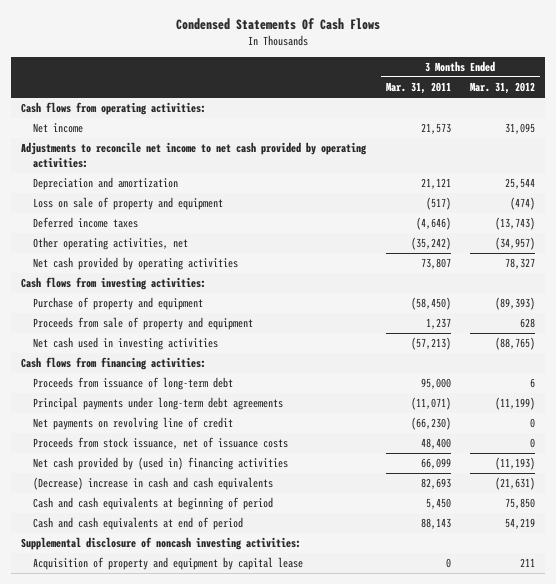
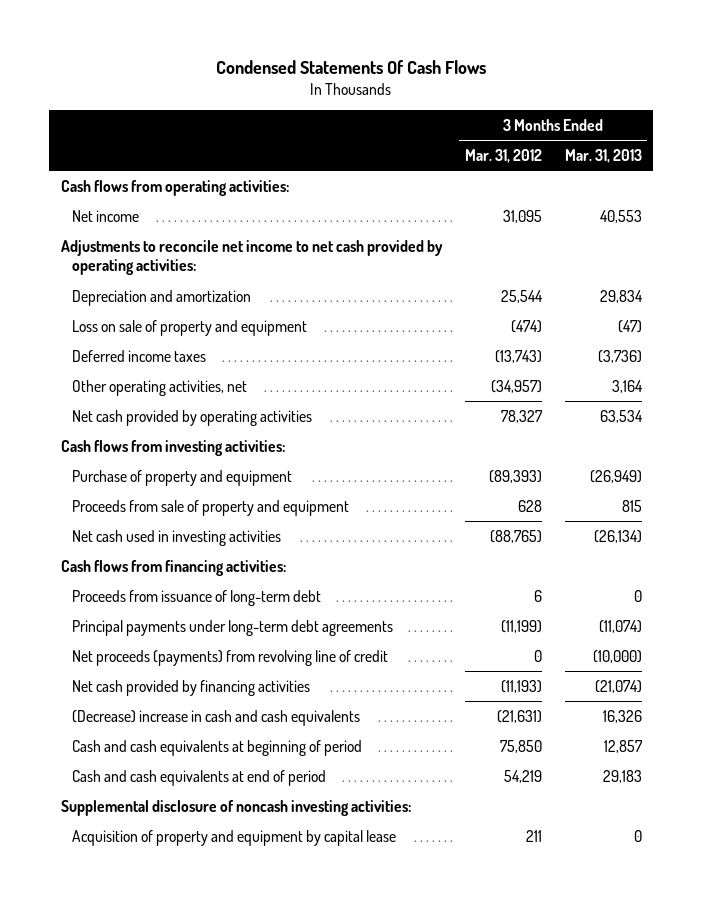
- | 3 Months Ended Mar. 31, 2011 | 3 Months Ended Mar. 31, 2012
+ | 3 Months Ended Mar. 31, 2012 | 3 Months Ended Mar. 31, 2013
- Net payments on revolving line of credit | (66,230) | 0
- Proceeds from stock issuance, net of issuance costs | 48,400 | 0
- Net cash provided by (used in) financing activities | 66,099 | (11,193)
+ Net proceeds (payments) from revolving line of credit | 0 | (10,000)
+ Net cash provided by financing activities | (11,193) | (21,074)

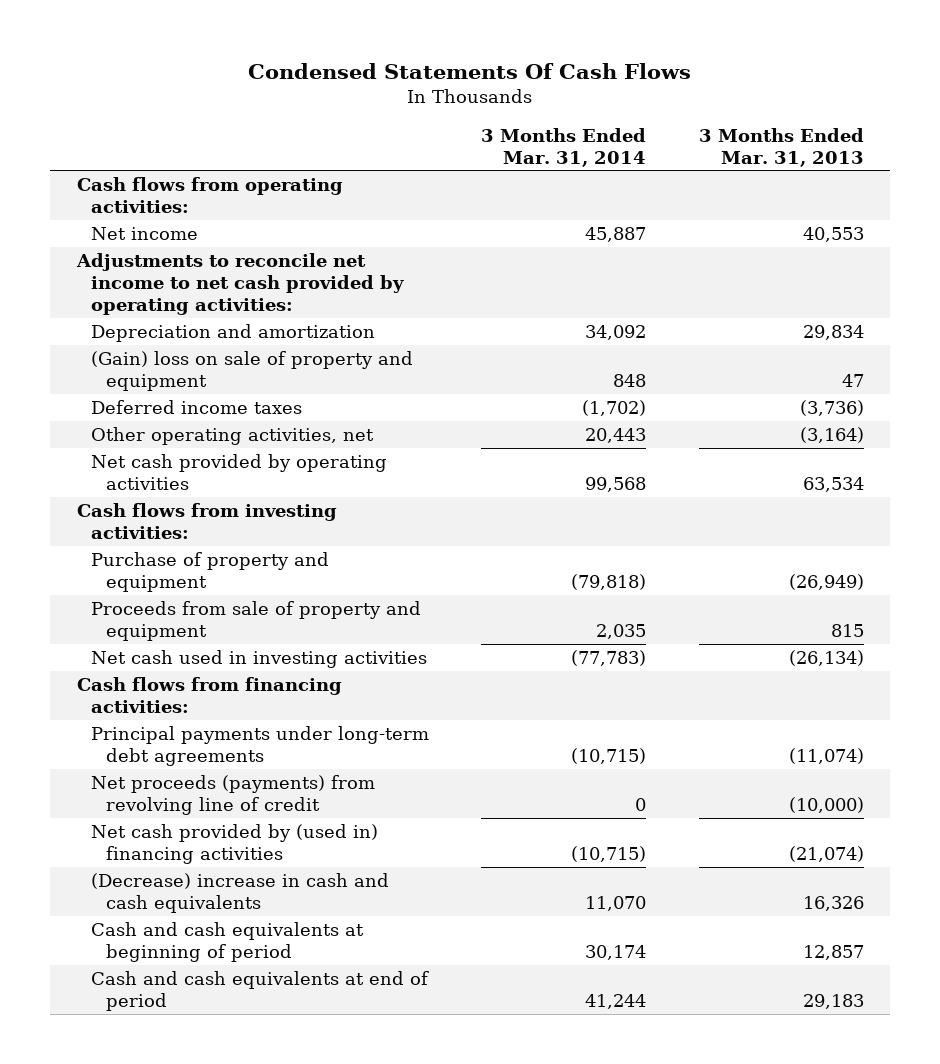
- | 3 Months Ended Mar. 31, 2012 | 3 Months Ended Mar. 31, 2013
+ | 3 Months Ended Mar. 31, 2014 | 3 Months Ended Mar. 31, 2013
- Loss on sale of property and equipment | (474) | (47)
+ (Gain) loss on sale of property and equipment | 848 | 47
- Other operating activities, net | (34,957) | 3,164
+ Other operating activities, net | 20,443 | (3,164)
- Proceeds from issuance of long-term debt | 6 | 0
- Net cash provided by financing activities | (11,193) | (21,074)
+ Net cash provided by (used in) financing activities | (10,715) | (21,074)
- Supplemental disclosure of noncash investing activities:
- Acquisition of property and equipment by capital lease | 211 | 0

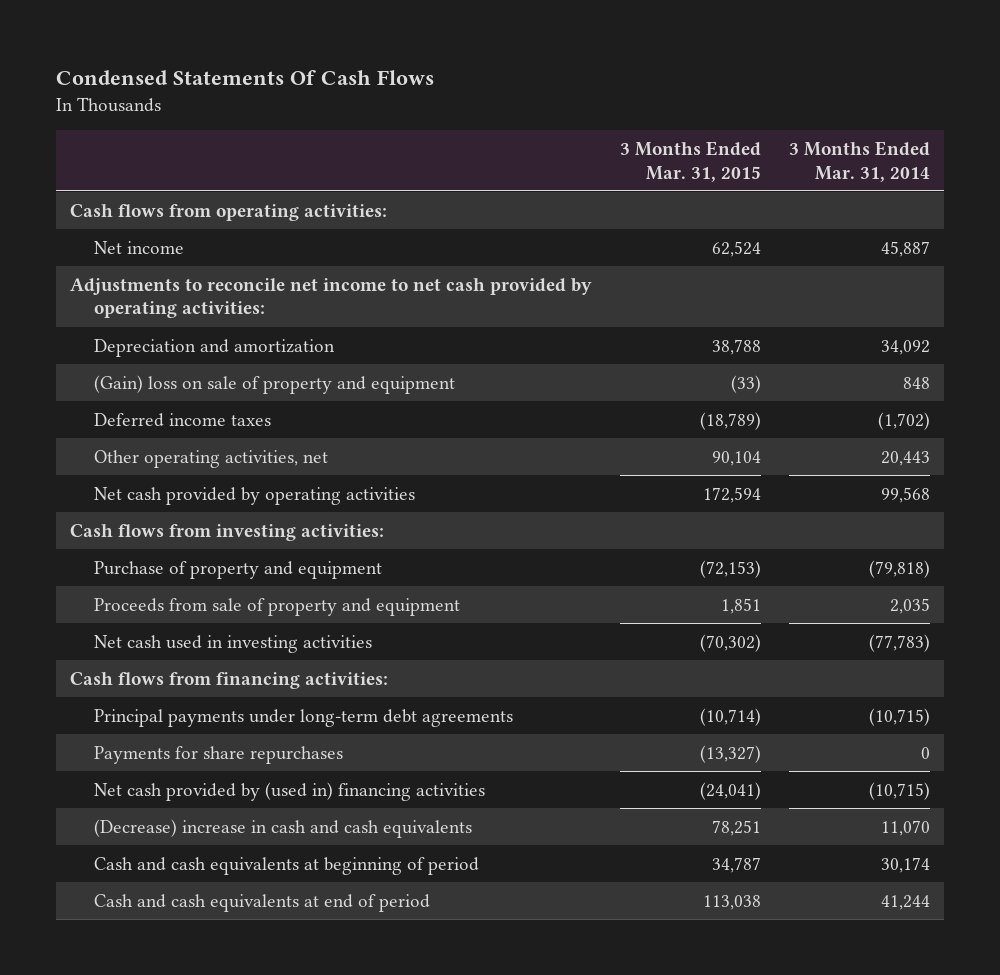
- | 3 Months Ended Mar. 31, 2014 | 3 Months Ended Mar. 31, 2013
+ | 3 Months Ended Mar. 31, 2015 | 3 Months Ended Mar. 31, 2014
- Net proceeds (payments) from revolving line of credit | 0 | (10,000)
+ Payments for share repurchases | (13,327) | 0

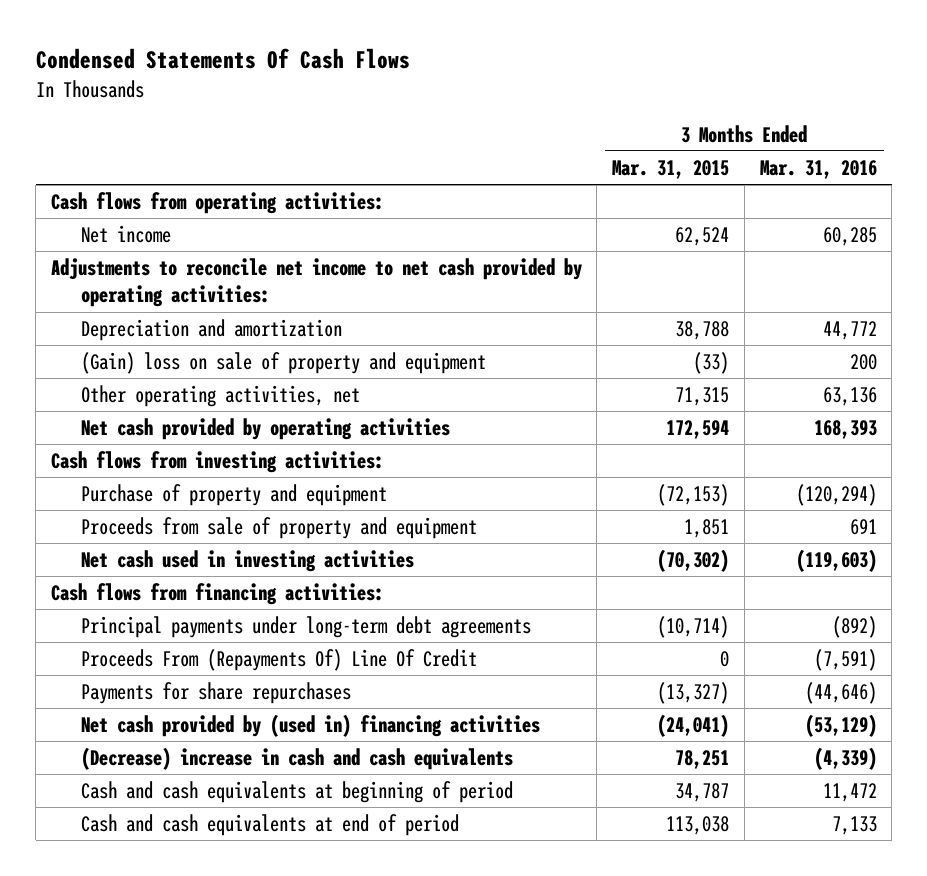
- | 3 Months Ended Mar. 31, 2015 | 3 Months Ended Mar. 31, 2014
+ | 3 Months Ended Mar. 31, 2015 | 3 Months Ended Mar. 31, 2016
- Deferred income taxes | (18,789) | (1,702)
- Other operating activities, net | 90,104 | 20,443
+ Other operating activities, net | 71,315 | 63,136
+ Proceeds From (Repayments Of) Line Of Credit | 0 | (7,591)

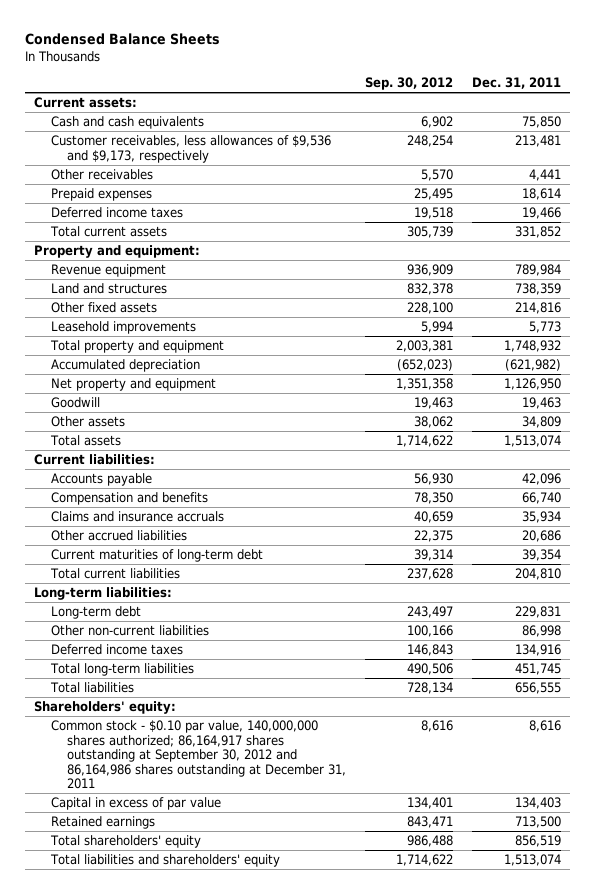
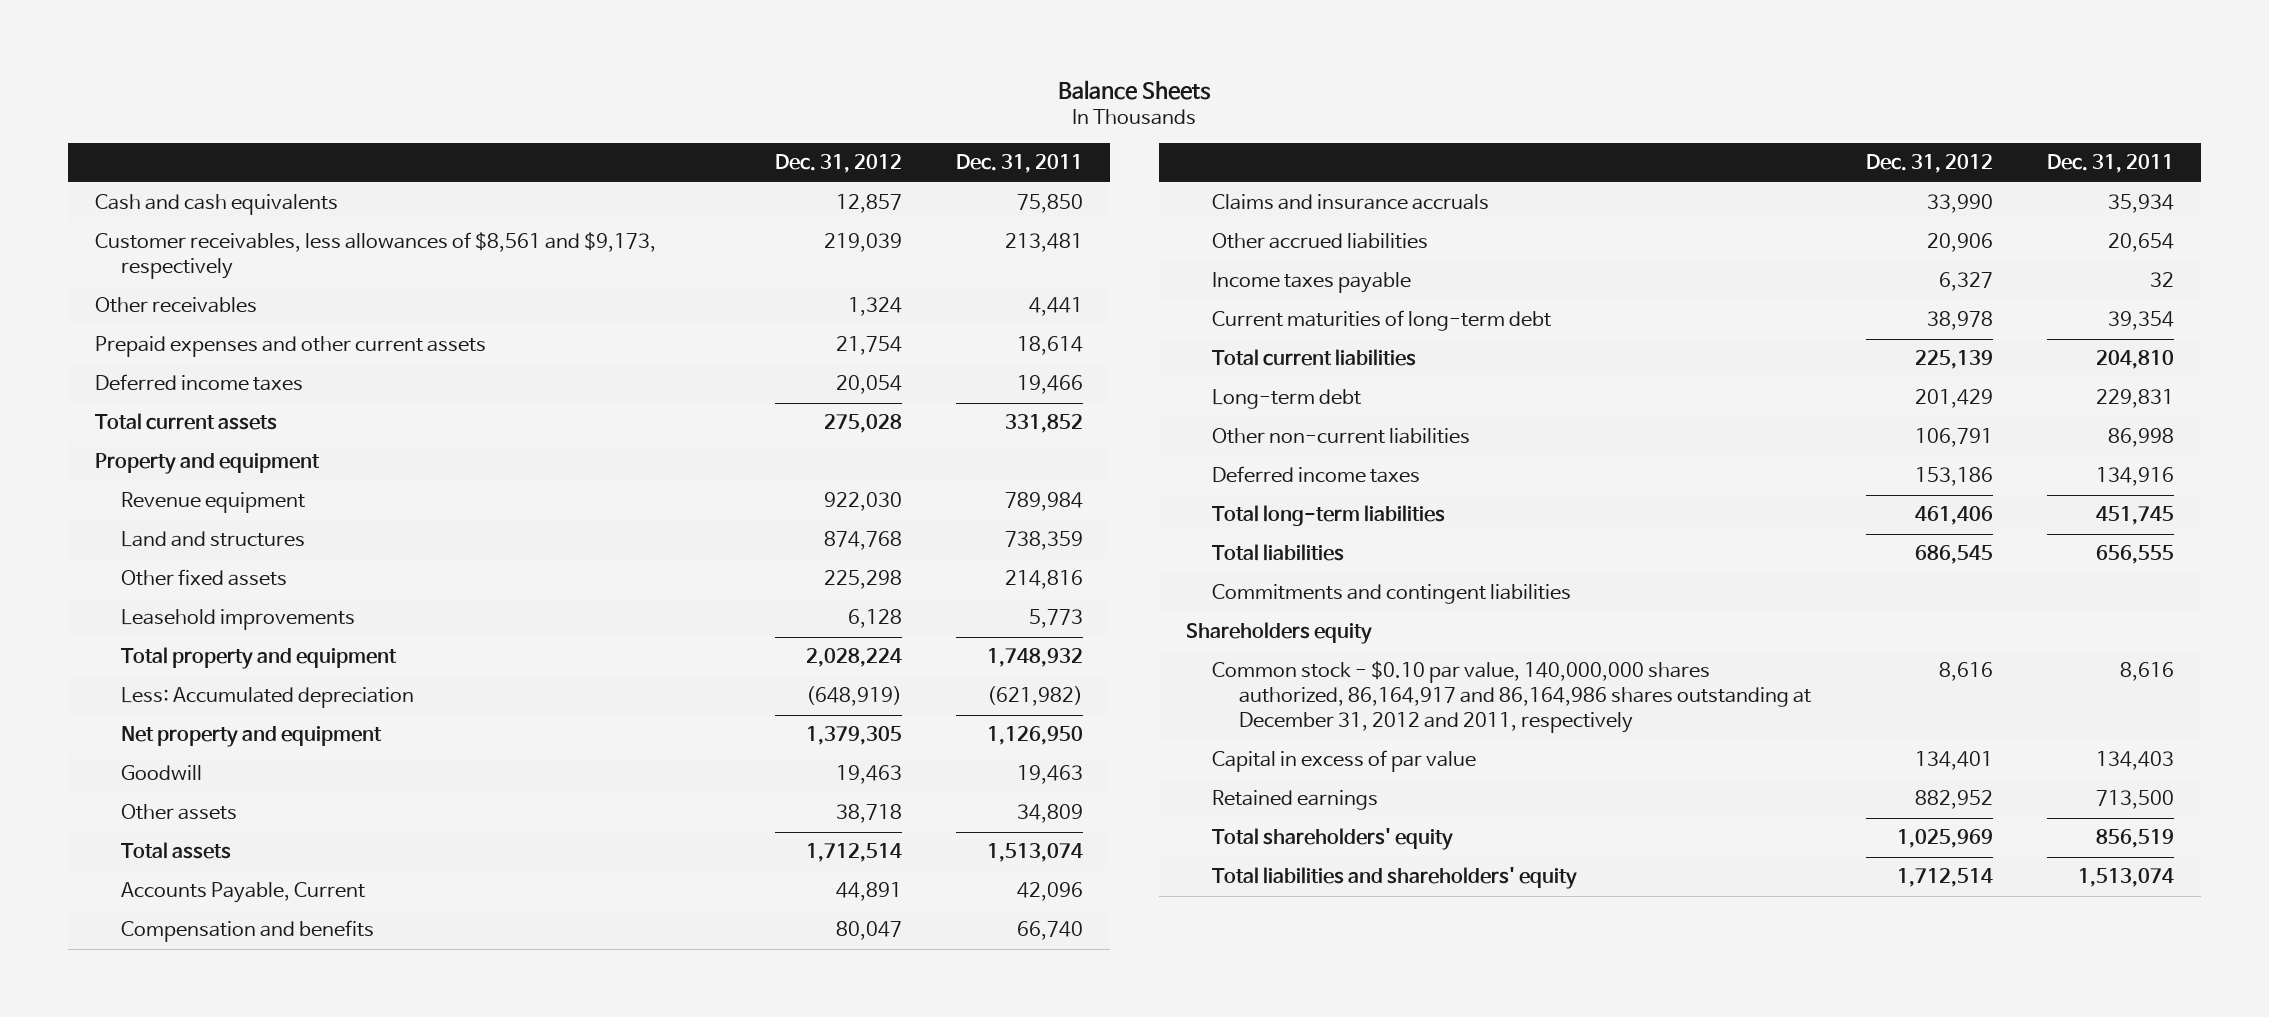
- Condensed Balance Sheets
+ Balance Sheets
- | Sep. 30, 2012 | Dec. 31, 2011
+ | Dec. 31, 2012 | Dec. 31, 2011
- Current assets:
- Customer receivables, less allowances of $9,536 and $9,173, respectively | 248,254 | 213,481
+ Customer receivables, less allowances of $8,561 and $9,173, respectively | 219,039 | 213,481
- Prepaid expenses | 25,495 | 18,614
+ Prepaid expenses and other current assets | 21,754 | 18,614
- Property and equipment:
+ Property and equipment
- Accumulated depreciation | (652,023) | (621,982)
+ Less: Accumulated depreciation | (648,919) | (621,982)
- Current liabilities:
- Accounts payable | 56,930 | 42,096
+ Accounts Payable, Current | 44,891 | 42,096
- Other accrued liabilities | 22,375 | 20,686
+ Other accrued liabilities | 20,906 | 20,654
+ Income taxes payable | 6,327 | 32
- Long-term liabilities:
- Shareholders' equity:
- Common stock - $0.10 par value, 140,000,000 shares authorized; 86,164,917 shares outstanding at September 30, 2012 and 86,164,986 shares outstanding at December 31, 2011 | 8,616 | 8,616
+ Commitments and contingent liabilities
+ Shareholders equity
+ Common stock - $0.10 par value, 140,000,000 shares authorized, 86,164,917 and 86,164,986 shares outstanding at December 31, 2012 and 2011, respectively | 8,616 | 8,616

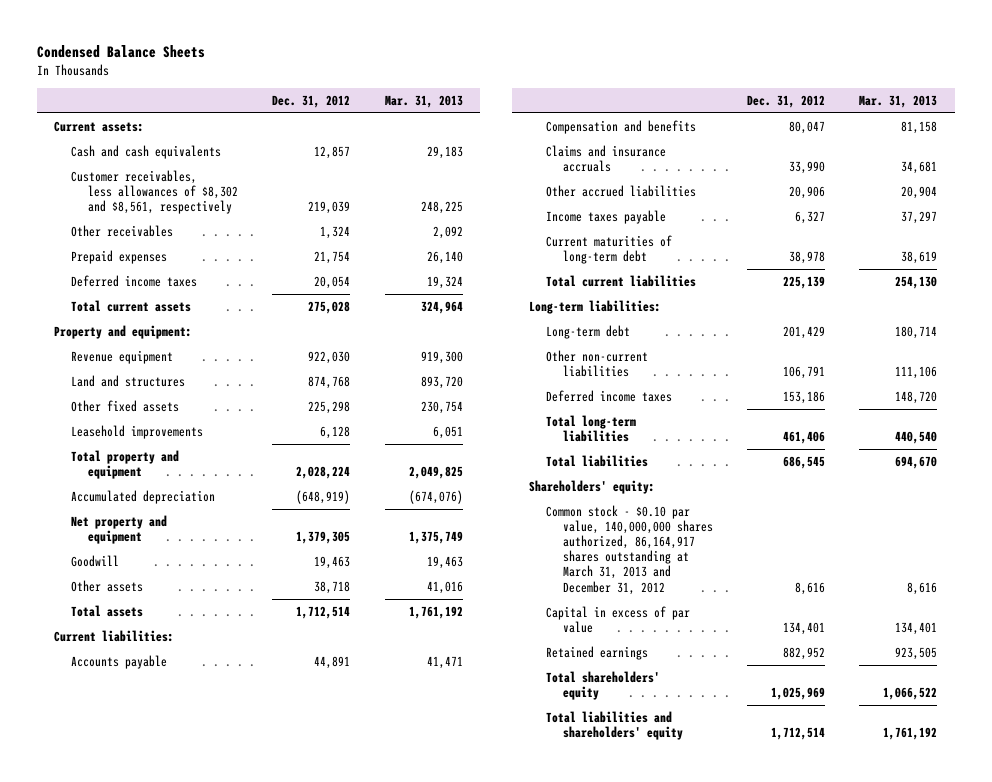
- Balance Sheets
+ Condensed Balance Sheets
- | Dec. 31, 2012 | Dec. 31, 2011
+ | Dec. 31, 2012 | Mar. 31, 2013
+ Current assets:
- Customer receivables, less allowances of $8,561 and $9,173, respectively | 219,039 | 213,481
+ Customer receivables, less allowances of $8,302 and $8,561, respectively | 219,039 | 248,225
- Prepaid expenses and other current assets | 21,754 | 18,614
+ Prepaid expenses | 21,754 | 26,140
- Property and equipment
+ Property and equipment:
- Less: Accumulated depreciation | (648,919) | (621,982)
+ Accumulated depreciation | (648,919) | (674,076)
- Accounts Payable, Current | 44,891 | 42,096
+ Current liabilities:
+ Accounts payable | 44,891 | 41,471
+ Long-term liabilities:
- Commitments and contingent liabilities
- Shareholders equity
- Common stock - $0.10 par value, 140,000,000 shares authorized, 86,164,917 and 86,164,986 shares outstanding at December 31, 2012 and 2011, respectively | 8,616 | 8,616
+ Shareholders' equity:
+ Common stock - $0.10 par value, 140,000,000 shares authorized, 86,164,917 shares outstanding at March 31, 2013 and December 31, 2012 | 8,616 | 8,616

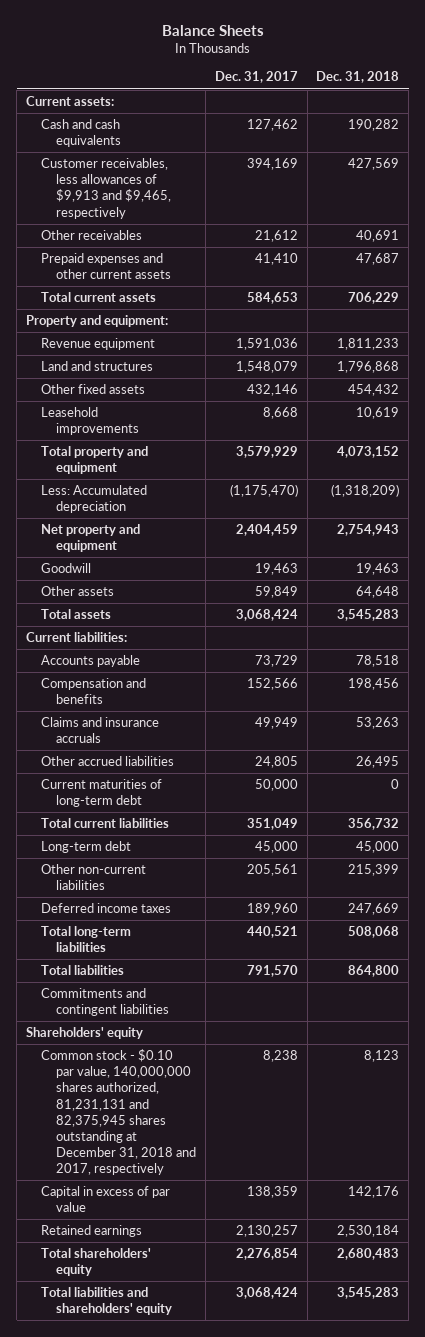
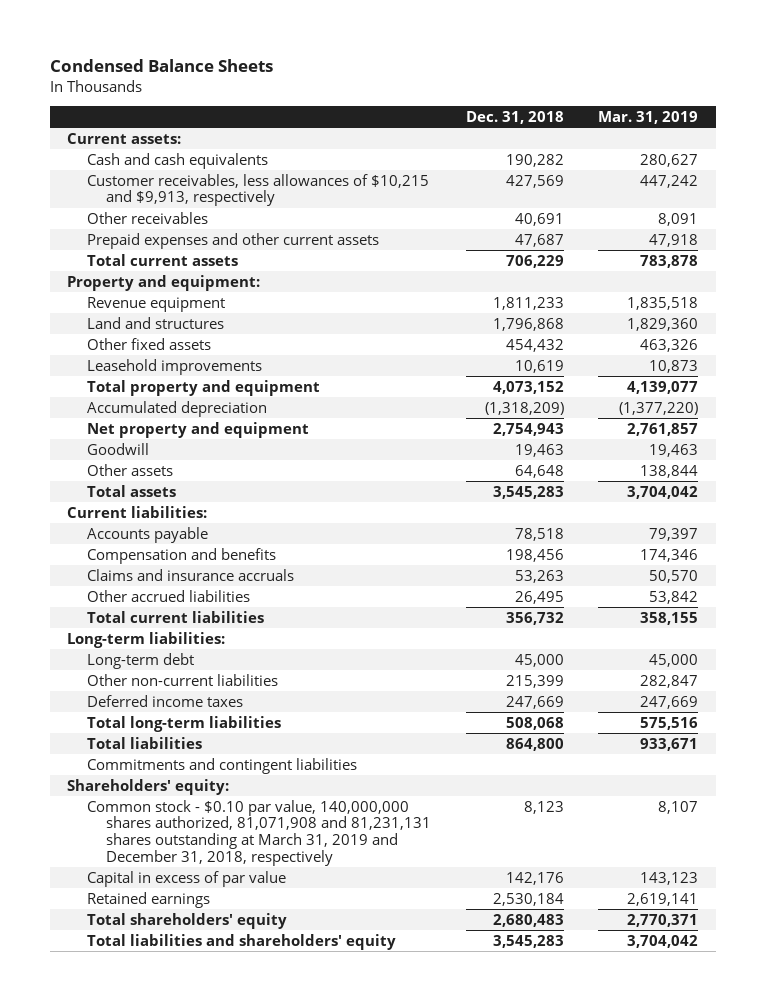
- Balance Sheets
+ Condensed Balance Sheets
- | Dec. 31, 2017 | Dec. 31, 2018
+ | Dec. 31, 2018 | Mar. 31, 2019
- Customer receivables, less allowances of $9,913 and $9,465, respectively | 394,169 | 427,569
+ Customer receivables, less allowances of $10,215 and $9,913, respectively | 427,569 | 447,242
- Less: Accumulated depreciation | (1,175,470) | (1,318,209)
+ Accumulated depreciation | (1,318,209) | (1,377,220)
- Current maturities of long-term debt | 50,000 | 0
+ Long-term liabilities:
- Shareholders' equity
- Common stock - $0.10 par value, 140,000,000 shares authorized, 81,231,131 and 82,375,945 shares outstanding at December 31, 2018 and 2017, respectively | 8,238 | 8,123
+ Shareholders' equity:
+ Common stock - $0.10 par value, 140,000,000 shares authorized, 81,071,908 and 81,231,131 shares outstanding at March 31, 2019 and December 31, 2018, respectively | 8,123 | 8,107

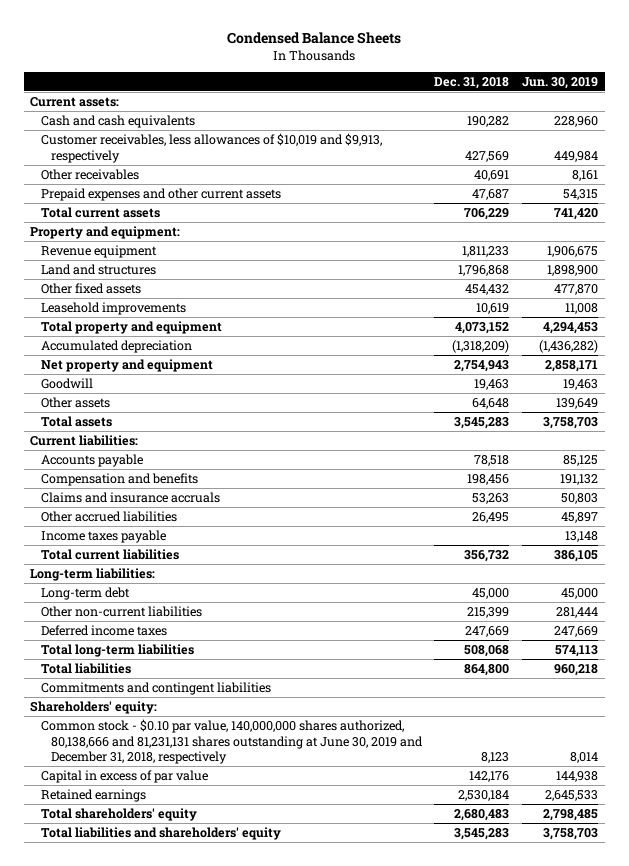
- | Dec. 31, 2018 | Mar. 31, 2019
+ | Dec. 31, 2018 | Jun. 30, 2019
- Customer receivables, less allowances of $10,215 and $9,913, respectively | 427,569 | 447,242
+ Customer receivables, less allowances of $10,019 and $9,913, respectively | 427,569 | 449,984
+ Income taxes payable | | 13,148
- Common stock - $0.10 par value, 140,000,000 shares authorized, 81,071,908 and 81,231,131 shares outstanding at March 31, 2019 and December 31, 2018, respectively | 8,123 | 8,107
+ Common stock - $0.10 par value, 140,000,000 shares authorized, 80,138,666 and 81,231,131 shares outstanding at June 30, 2019 and December 31, 2018, respectively | 8,123 | 8,014

